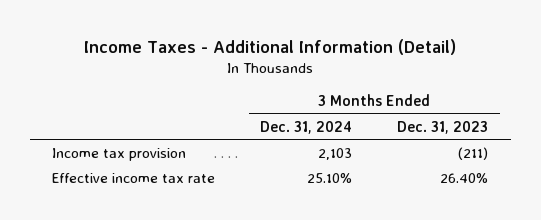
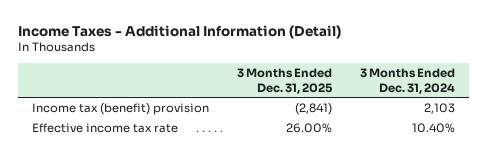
- | 3 Months Ended Dec. 31, 2024 | 3 Months Ended Dec. 31, 2023
+ | 3 Months Ended Dec. 31, 2025 | 3 Months Ended Dec. 31, 2024
- Income tax provision | 2,103 | (211)
- Effective income tax rate | 25.10% | 26.40%
+ Income tax (benefit) provision | (2,841) | 2,103
+ Effective income tax rate | 26.00% | 10.40%

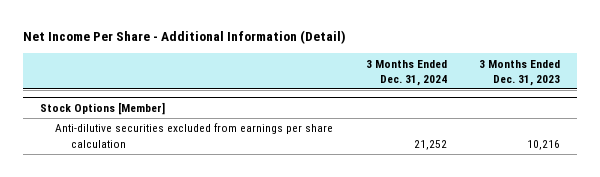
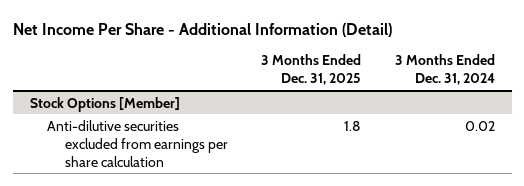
- | 3 Months Ended Dec. 31, 2024 | 3 Months Ended Dec. 31, 2023
+ | 3 Months Ended Dec. 31, 2025 | 3 Months Ended Dec. 31, 2024
@ Stock Options [Member]
- Anti-dilutive securities excluded from earnings per share calculation | 21,252 | 10,216
+ Anti-dilutive securities excluded from earnings per share calculation | 1.8 | 0.02

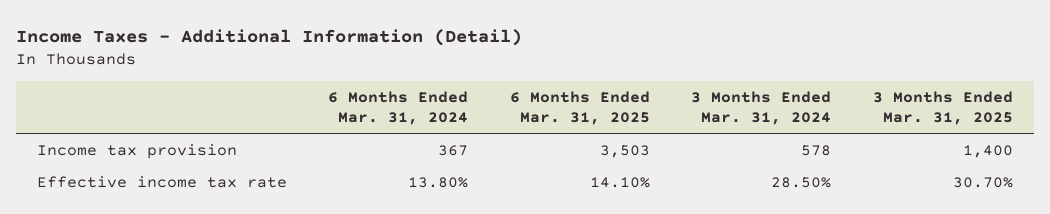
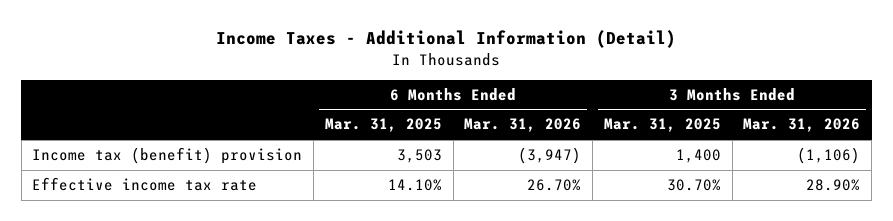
- | 6 Months Ended Mar. 31, 2024 | 6 Months Ended Mar. 31, 2025 | 3 Months Ended Mar. 31, 2024 | 3 Months Ended Mar. 31, 2025
+ | 6 Months Ended Mar. 31, 2025 | 6 Months Ended Mar. 31, 2026 | 3 Months Ended Mar. 31, 2025 | 3 Months Ended Mar. 31, 2026
- Income tax provision | 367 | 3,503 | 578 | 1,400
+ Income tax (benefit) provision | 3,503 | (3,947) | 1,400 | (1,106)

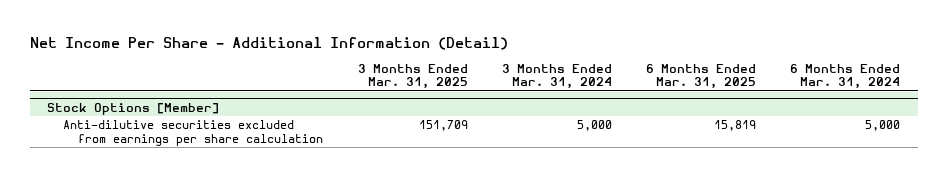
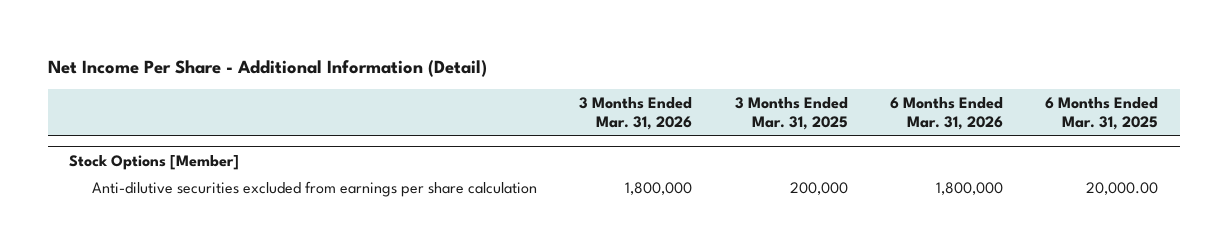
- | 3 Months Ended Mar. 31, 2025 | 3 Months Ended Mar. 31, 2024 | 6 Months Ended Mar. 31, 2025 | 6 Months Ended Mar. 31, 2024
+ | 3 Months Ended Mar. 31, 2026 | 3 Months Ended Mar. 31, 2025 | 6 Months Ended Mar. 31, 2026 | 6 Months Ended Mar. 31, 2025
@ Stock Options [Member]
- Anti-dilutive securities excluded from earnings per share calculation | 151,709 | 5,000 | 15,819 | 5,000
+ Anti-dilutive securities excluded from earnings per share calculation | 1,800,000 | 200,000 | 1,800,000 | 20,000.00

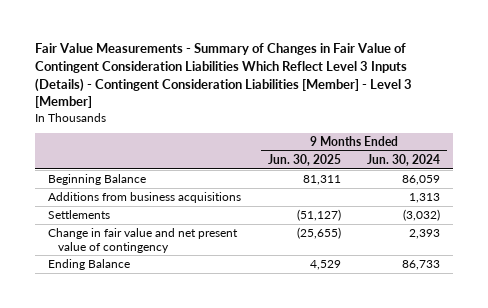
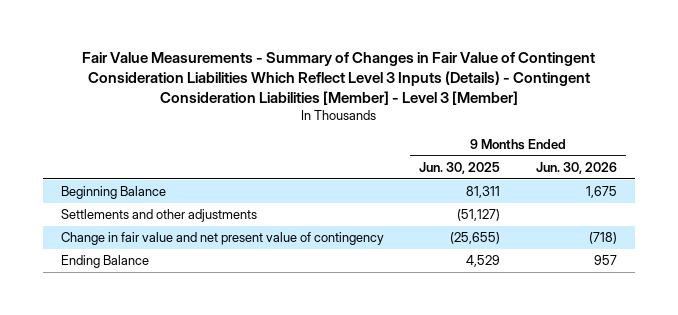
- | 9 Months Ended Jun. 30, 2025 | 9 Months Ended Jun. 30, 2024
+ | 9 Months Ended Jun. 30, 2025 | 9 Months Ended Jun. 30, 2026
- Additions from business acquisitions | | 1,313
- Settlements | (51,127) | (3,032)
+ Settlements and other adjustments | (51,127) |

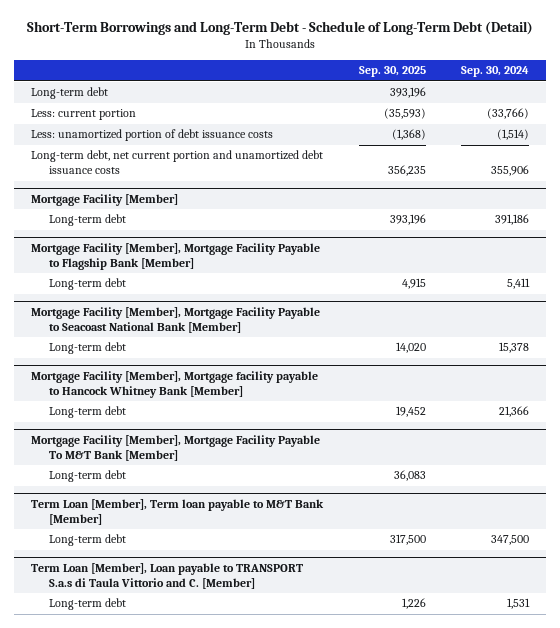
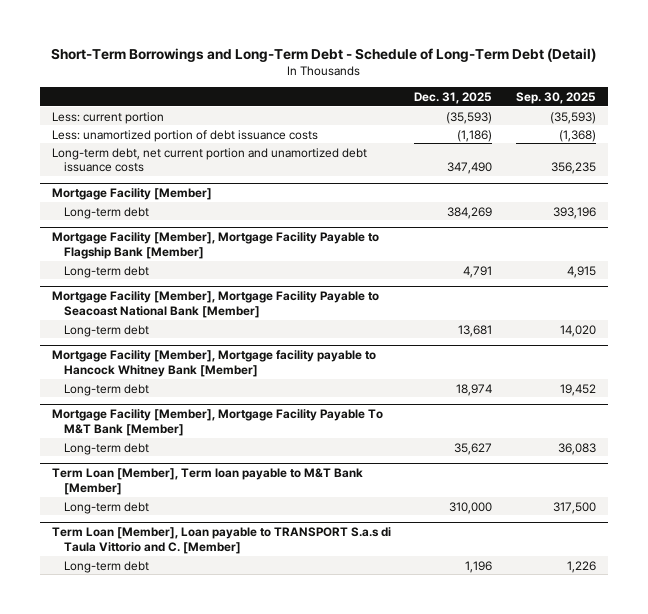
- | Sep. 30, 2025 | Sep. 30, 2024
+ | Dec. 31, 2025 | Sep. 30, 2025
- Long-term debt | 393,196 |

